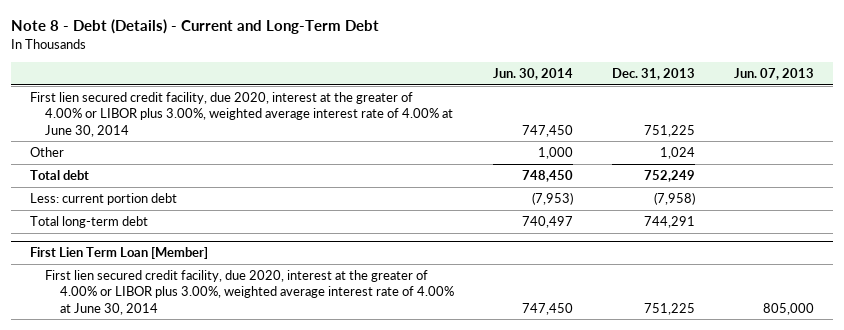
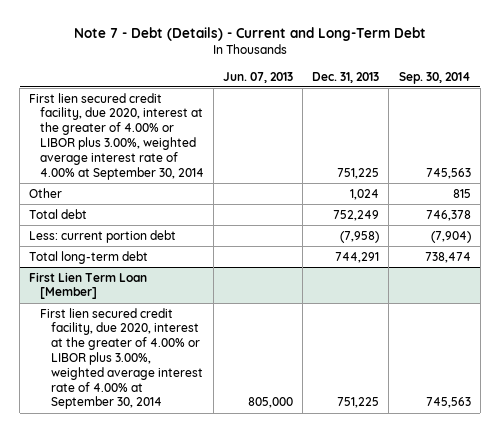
- Note 8 - Debt (Details) - Current and Long-Term Debt
+ Note 7 - Debt (Details) - Current and Long-Term Debt
- | Jun. 30, 2014 | Dec. 31, 2013 | Jun. 07, 2013
+ | Jun. 07, 2013 | Dec. 31, 2013 | Sep. 30, 2014
- First lien secured credit facility, due 2020, interest at the greater of 4.00% or LIBOR plus 3.00%, weighted average interest rate of 4.00% at June 30, 2014 | 747,450 | 751,225 |
+ First lien secured credit facility, due 2020, interest at the greater of 4.00% or LIBOR plus 3.00%, weighted average interest rate of 4.00% at September 30, 2014 | | 751,225 | 745,563
@ First Lien Term Loan [Member]
- First lien secured credit facility, due 2020, interest at the greater of 4.00% or LIBOR plus 3.00%, weighted average interest rate of 4.00% at June 30, 2014 | 747,450 | 751,225 | 805,000
+ First lien secured credit facility, due 2020, interest at the greater of 4.00% or LIBOR plus 3.00%, weighted average interest rate of 4.00% at September 30, 2014 | 805,000 | 751,225 | 745,563

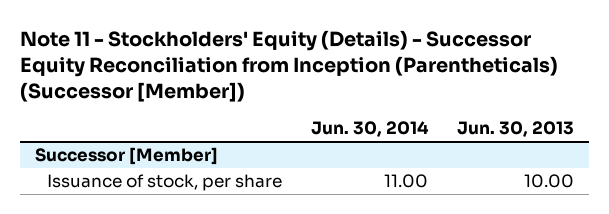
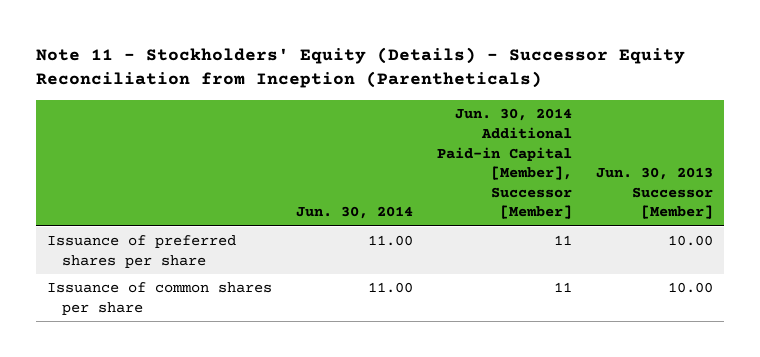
- Note 11 - Stockholders' Equity (Details) - Successor Equity Reconciliation from Inception (Parentheticals) (Successor [Member])
+ Note 11 - Stockholders' Equity (Details) - Successor Equity Reconciliation from Inception (Parentheticals)
- | Jun. 30, 2014 | Jun. 30, 2013
+ | Jun. 30, 2014 | Jun. 30, 2014 Additional Paid-in Capital [Member], Successor [Member] | Jun. 30, 2013 Successor [Member]
- Successor [Member]
- Issuance of stock, per share | 11.00 | 10.00
+ Issuance of preferred shares per share | 11.00 | 11 | 10.00
+ Issuance of common shares per share | 11.00 | 11 | 10.00

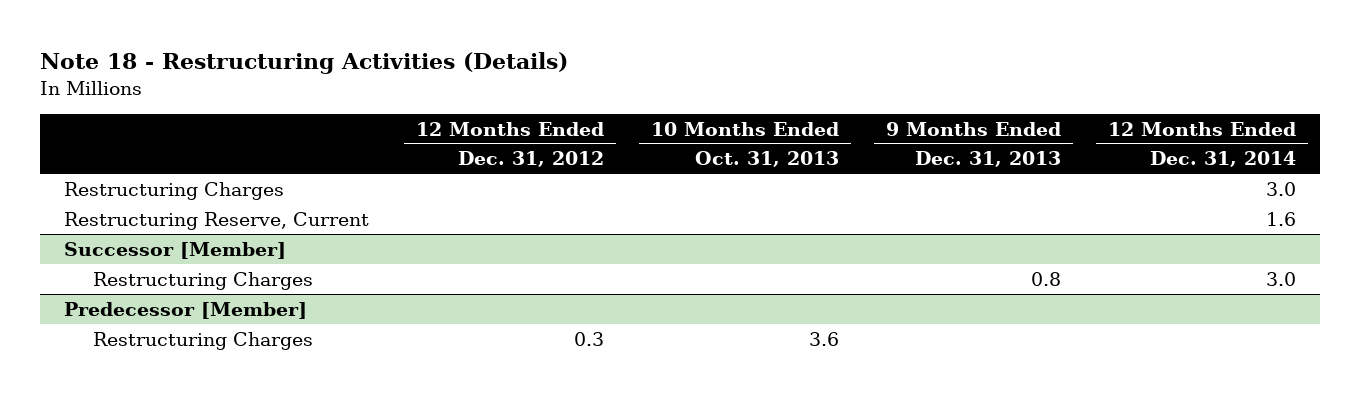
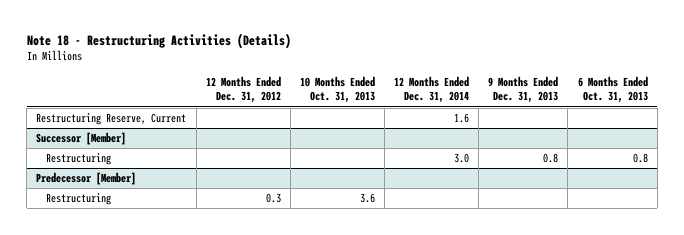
- | 12 Months Ended Dec. 31, 2012 | 10 Months Ended Oct. 31, 2013 | 9 Months Ended Dec. 31, 2013 | 12 Months Ended Dec. 31, 2014
+ | 12 Months Ended Dec. 31, 2012 | 10 Months Ended Oct. 31, 2013 | 12 Months Ended Dec. 31, 2014 | 9 Months Ended Dec. 31, 2013 | 6 Months Ended Oct. 31, 2013
- Restructuring Charges | | | | 3.0
@ Successor [Member]
- Restructuring Charges | | | 0.8 | 3.0
+ Restructuring | | | 3.0 | 0.8 | 0.8
@ Predecessor [Member]
- Restructuring Charges | 0.3 | 3.6 | |
+ Restructuring | 0.3 | 3.6 | | |

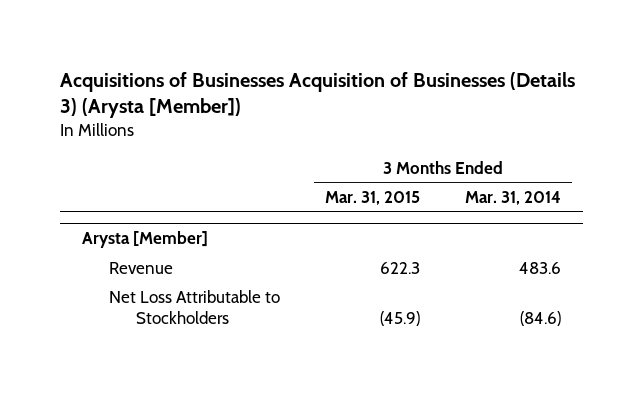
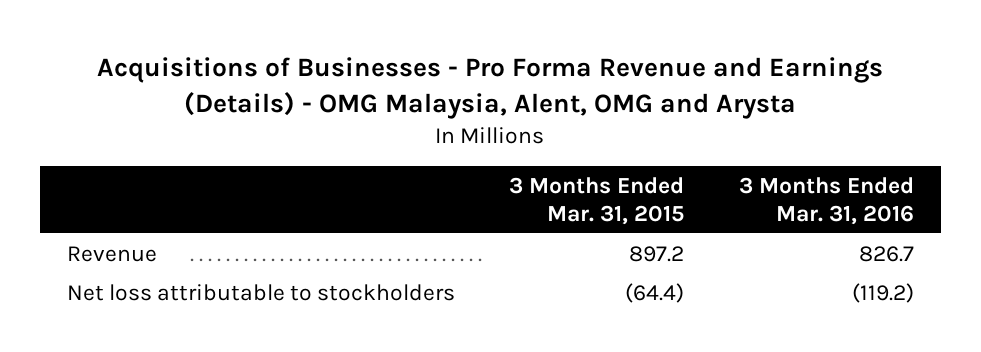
- Acquisitions of Businesses Acquisition of Businesses (Details 3) (Arysta [Member])
+ Acquisitions of Businesses - Pro Forma Revenue and Earnings (Details) - OMG Malaysia, Alent, OMG and Arysta
- | 3 Months Ended Mar. 31, 2015 | 3 Months Ended Mar. 31, 2014
+ | 3 Months Ended Mar. 31, 2015 | 3 Months Ended Mar. 31, 2016
- Arysta [Member]
- Revenue | 622.3 | 483.6
- Net Loss Attributable to Stockholders | (45.9) | (84.6)
+ Revenue | 897.2 | 826.7
+ Net loss attributable to stockholders | (64.4) | (119.2)

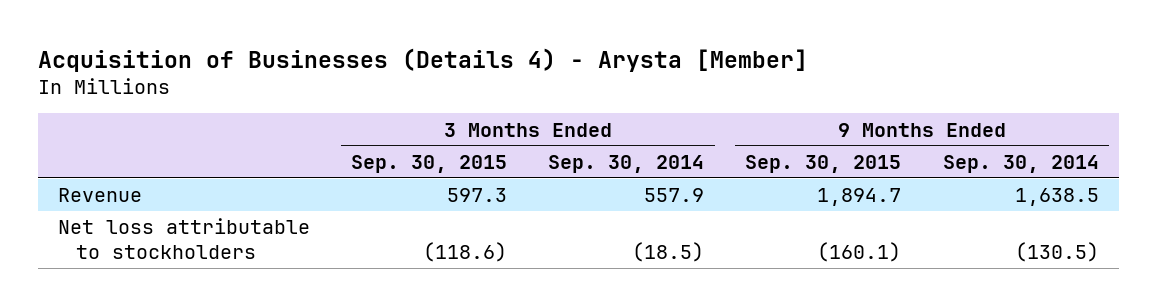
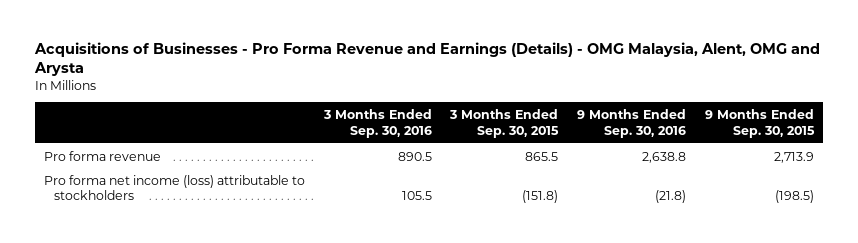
- Acquisition of Businesses (Details 4) - Arysta [Member]
+ Acquisitions of Businesses - Pro Forma Revenue and Earnings (Details) - OMG Malaysia, Alent, OMG and Arysta
- | 3 Months Ended Sep. 30, 2015 | 3 Months Ended Sep. 30, 2014 | 9 Months Ended Sep. 30, 2015 | 9 Months Ended Sep. 30, 2014
+ | 3 Months Ended Sep. 30, 2016 | 3 Months Ended Sep. 30, 2015 | 9 Months Ended Sep. 30, 2016 | 9 Months Ended Sep. 30, 2015
- Revenue | 597.3 | 557.9 | 1,894.7 | 1,638.5
- Net loss attributable to stockholders | (118.6) | (18.5) | (160.1) | (130.5)
+ Pro forma revenue | 890.5 | 865.5 | 2,638.8 | 2,713.9
+ Pro forma net income (loss) attributable to stockholders | 105.5 | (151.8) | (21.8) | (198.5)

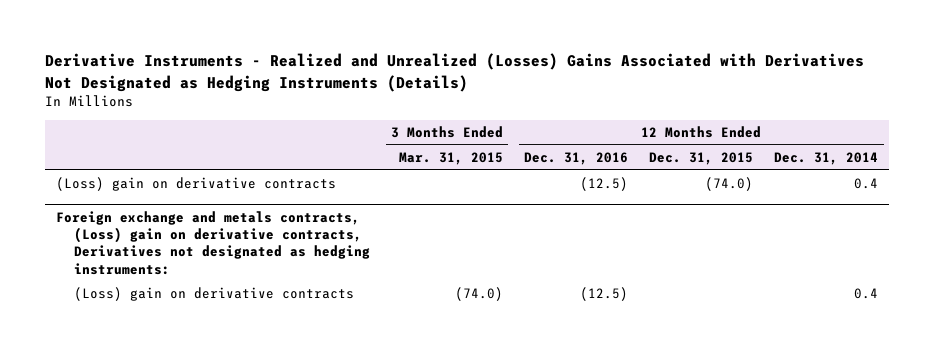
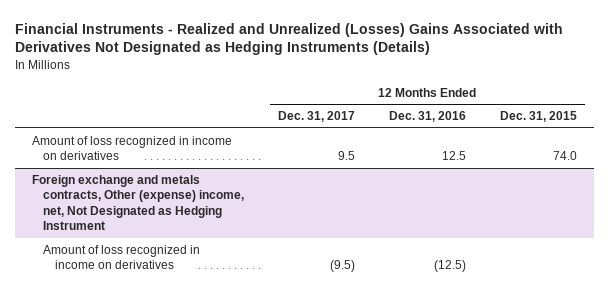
- Derivative Instruments - Realized and Unrealized (Losses) Gains Associated with Derivatives Not Designated as Hedging Instruments (Details)
+ Financial Instruments - Realized and Unrealized (Losses) Gains Associated with Derivatives Not Designated as Hedging Instruments (Details)
- | 3 Months Ended Mar. 31, 2015 | 12 Months Ended Dec. 31, 2016 | 12 Months Ended Dec. 31, 2015 | 12 Months Ended Dec. 31, 2014
+ | 12 Months Ended Dec. 31, 2017 | 12 Months Ended Dec. 31, 2016 | 12 Months Ended Dec. 31, 2015
- (Loss) gain on derivative contracts | | (12.5) | (74.0) | 0.4
- Foreign exchange and metals contracts, (Loss) gain on derivative contracts, Derivatives not designated as hedging instruments:
- (Loss) gain on derivative contracts | (74.0) | (12.5) | | 0.4
+ Amount of loss recognized in income on derivatives | 9.5 | 12.5 | 74.0
+ Foreign exchange and metals contracts, Other (expense) income, net, Not Designated as Hedging Instrument
+ Amount of loss recognized in income on derivatives | (9.5) | (12.5) |

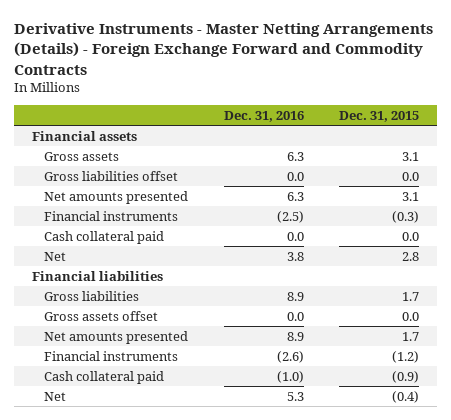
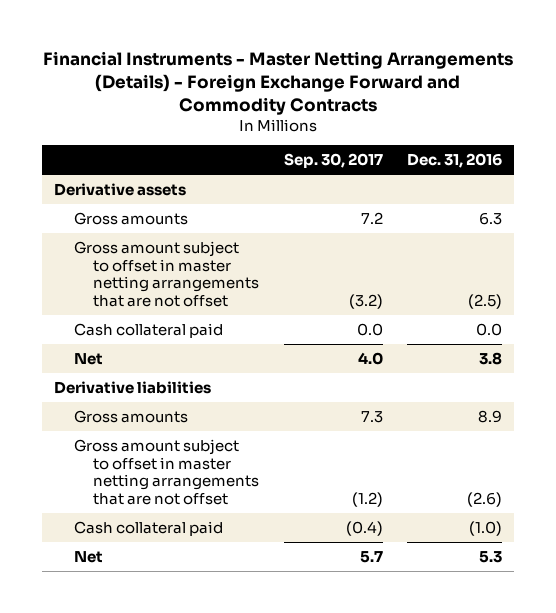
- Derivative Instruments - Master Netting Arrangements (Details) - Foreign Exchange Forward and Commodity Contracts
+ Financial Instruments - Master Netting Arrangements (Details) - Foreign Exchange Forward and Commodity Contracts
- | Dec. 31, 2016 | Dec. 31, 2015
+ | Sep. 30, 2017 | Dec. 31, 2016
- Financial assets
- Gross assets | 6.3 | 3.1
- Gross liabilities offset | 0.0 | 0.0
- Net amounts presented | 6.3 | 3.1
- Financial instruments | (2.5) | (0.3)
+ Derivative assets
+ Gross amounts | 7.2 | 6.3
+ Gross amount subject to offset in master netting arrangements that are not offset | (3.2) | (2.5)
- Financial liabilities
- Gross liabilities | 8.9 | 1.7
- Gross assets offset | 0.0 | 0.0
- Net amounts presented | 8.9 | 1.7
- Financial instruments | (2.6) | (1.2)
+ Derivative liabilities
+ Gross amounts | 7.3 | 8.9
+ Gross amount subject to offset in master netting arrangements that are not offset | (1.2) | (2.6)

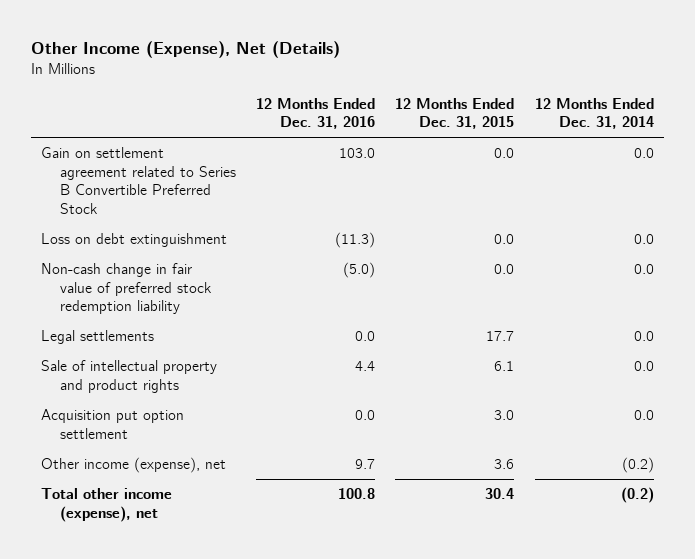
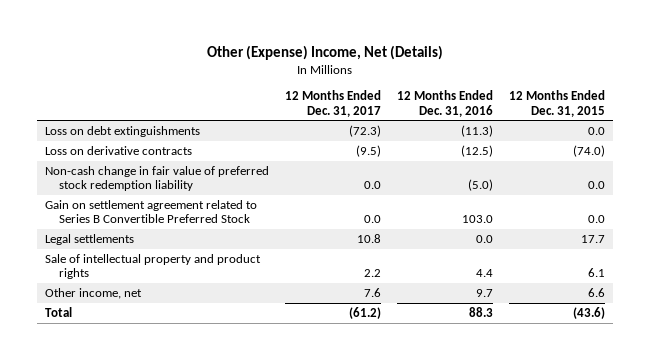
- Other Income (Expense), Net (Details)
+ Other (Expense) Income, Net (Details)
- | 12 Months Ended Dec. 31, 2016 | 12 Months Ended Dec. 31, 2015 | 12 Months Ended Dec. 31, 2014
+ | 12 Months Ended Dec. 31, 2017 | 12 Months Ended Dec. 31, 2016 | 12 Months Ended Dec. 31, 2015
- Loss on debt extinguishment | (11.3) | 0.0 | 0.0
+ Loss on debt extinguishments | (72.3) | (11.3) | 0.0
+ Loss on derivative contracts | (9.5) | (12.5) | (74.0)
moved down: Gain on settlement agreement related to Series B Convertible Preferred Stock | 0.0 | 103.0 | 0.0
- Acquisition put option settlement | 0.0 | 3.0 | 0.0
- Other income (expense), net | 9.7 | 3.6 | (0.2)
- Total other income (expense), net | 100.8 | 30.4 | (0.2)
+ Other income, net | 7.6 | 9.7 | 6.6
+ Total | (61.2) | 88.3 | (43.6)

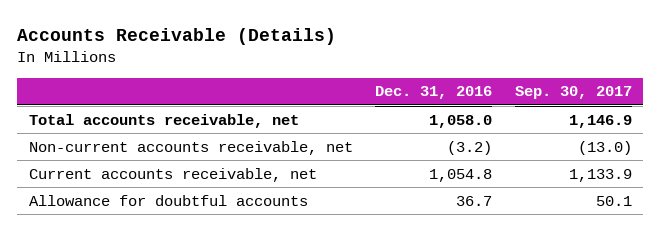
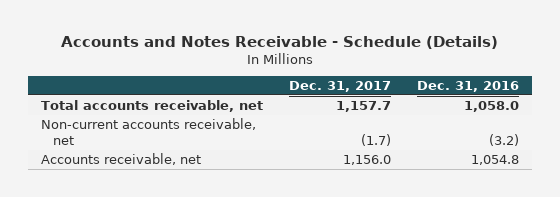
- Accounts Receivable (Details)
+ Accounts and Notes Receivable - Schedule (Details)
- | Dec. 31, 2016 | Sep. 30, 2017
+ | Dec. 31, 2017 | Dec. 31, 2016
- Current accounts receivable, net | 1,054.8 | 1,133.9
- Allowance for doubtful accounts | 36.7 | 50.1
+ Accounts receivable, net | 1,156.0 | 1,054.8

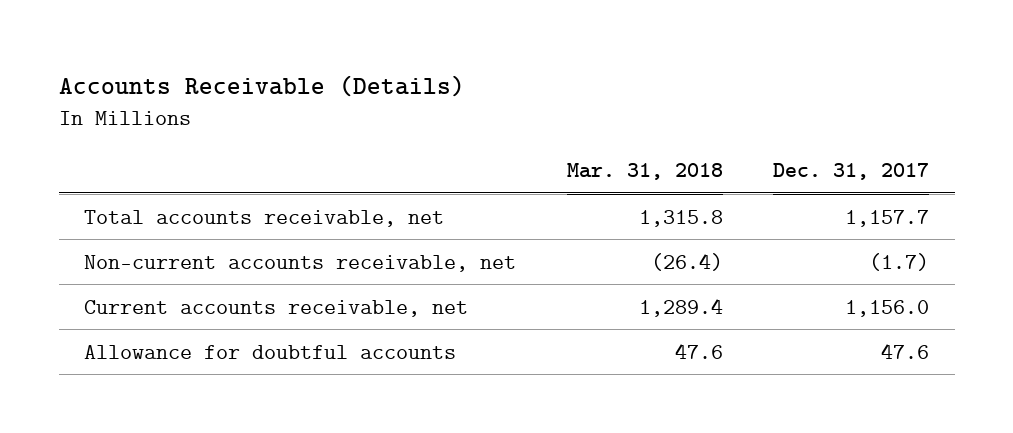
- Accounts and Notes Receivable - Schedule (Details)
+ Accounts Receivable (Details)
- | Dec. 31, 2017 | Dec. 31, 2016
+ | Mar. 31, 2018 | Dec. 31, 2017
- Accounts receivable, net | 1,156.0 | 1,054.8
+ Current accounts receivable, net | 1,289.4 | 1,156.0
+ Allowance for doubtful accounts | 47.6 | 47.6

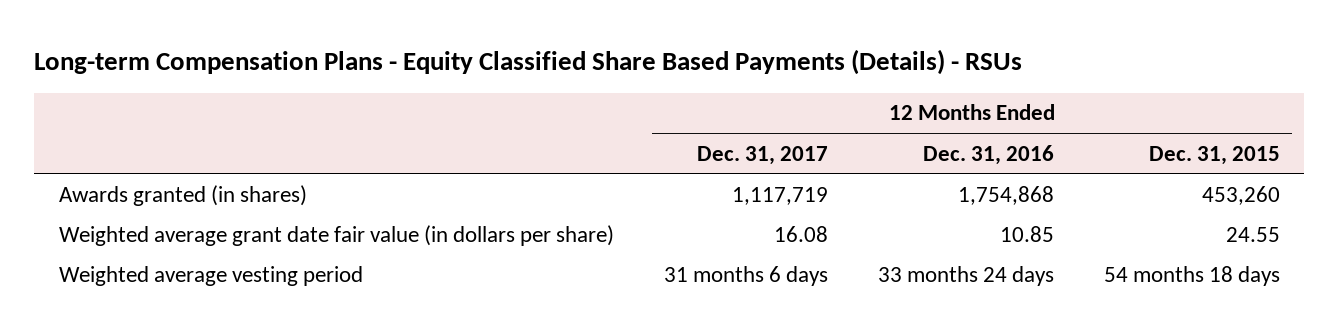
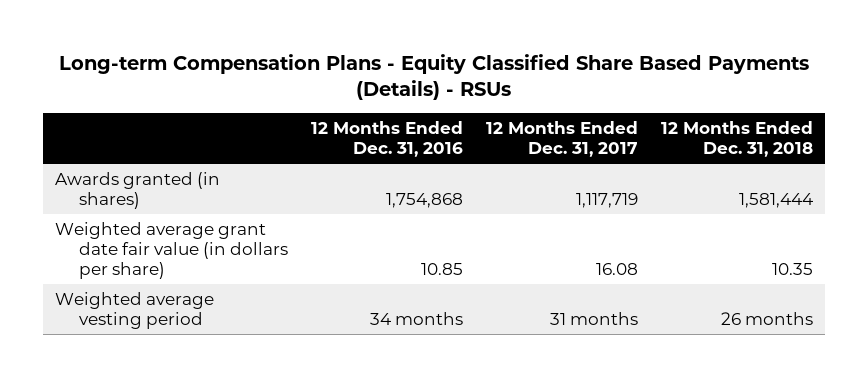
- | 12 Months Ended Dec. 31, 2017 | 12 Months Ended Dec. 31, 2016 | 12 Months Ended Dec. 31, 2015
+ | 12 Months Ended Dec. 31, 2016 | 12 Months Ended Dec. 31, 2017 | 12 Months Ended Dec. 31, 2018
- Weighted average vesting period | 31 months 6 days | 33 months 24 days | 54 months 18 days
+ Weighted average vesting period | 34 months | 31 months | 26 months

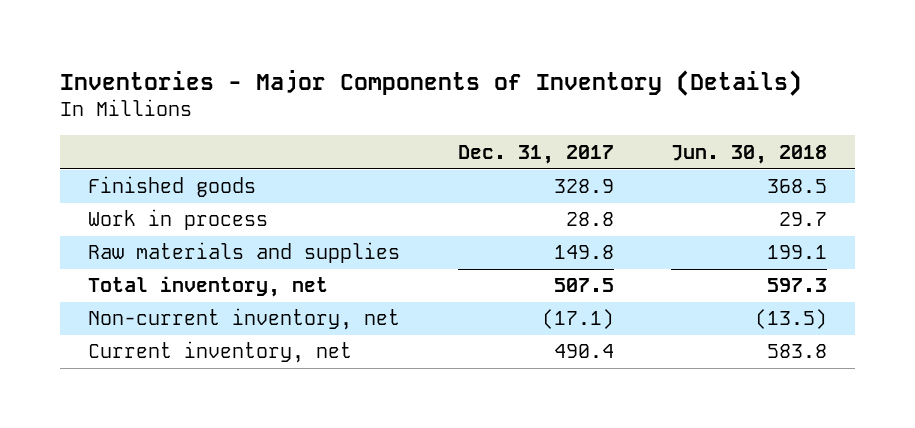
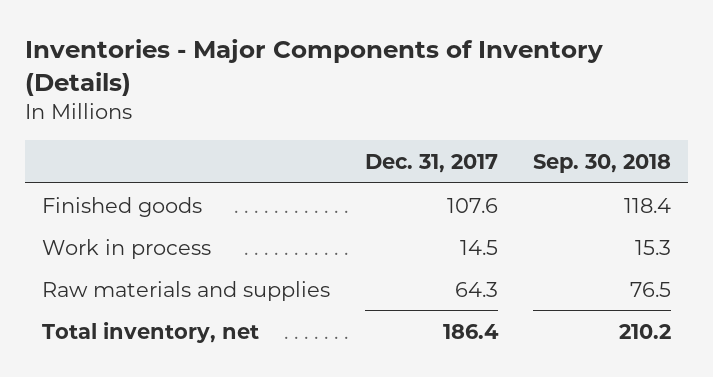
- | Dec. 31, 2017 | Jun. 30, 2018
+ | Dec. 31, 2017 | Sep. 30, 2018
- Finished goods | 328.9 | 368.5
- Work in process | 28.8 | 29.7
- Raw materials and supplies | 149.8 | 199.1
- Total inventory, net | 507.5 | 597.3
- Non-current inventory, net | (17.1) | (13.5)
- Current inventory, net | 490.4 | 583.8
+ Finished goods | 107.6 | 118.4
+ Work in process | 14.5 | 15.3
+ Raw materials and supplies | 64.3 | 76.5
+ Total inventory, net | 186.4 | 210.2

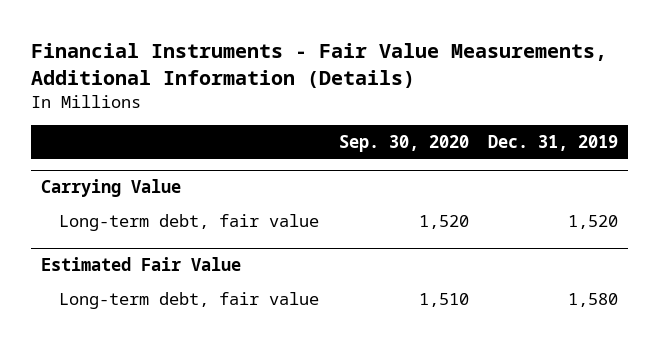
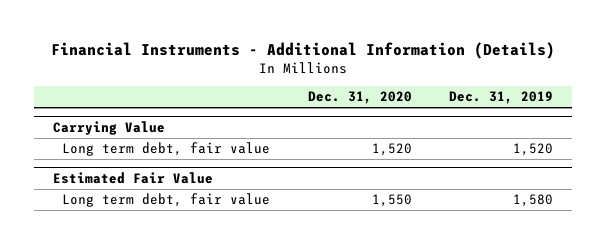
- Financial Instruments - Fair Value Measurements, Additional Information (Details)
+ Financial Instruments - Additional Information (Details)
- | Sep. 30, 2020 | Dec. 31, 2019
+ | Dec. 31, 2020 | Dec. 31, 2019
@ Carrying Value
- Long-term debt, fair value | 1,520 | 1,520
+ Long term debt, fair value | 1,520 | 1,520
@ Estimated Fair Value
- Long-term debt, fair value | 1,510 | 1,580
+ Long term debt, fair value | 1,550 | 1,580

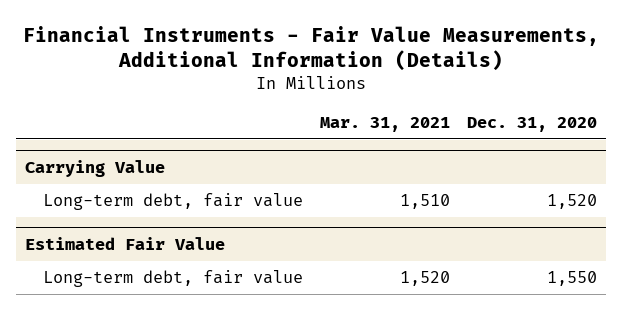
- Financial Instruments - Additional Information (Details)
+ Financial Instruments - Fair Value Measurements, Additional Information (Details)
- | Dec. 31, 2020 | Dec. 31, 2019
+ | Mar. 31, 2021 | Dec. 31, 2020
@ Carrying Value
- Long term debt, fair value | 1,520 | 1,520
+ Long-term debt, fair value | 1,510 | 1,520
@ Estimated Fair Value
- Long term debt, fair value | 1,550 | 1,580
+ Long-term debt, fair value | 1,520 | 1,550

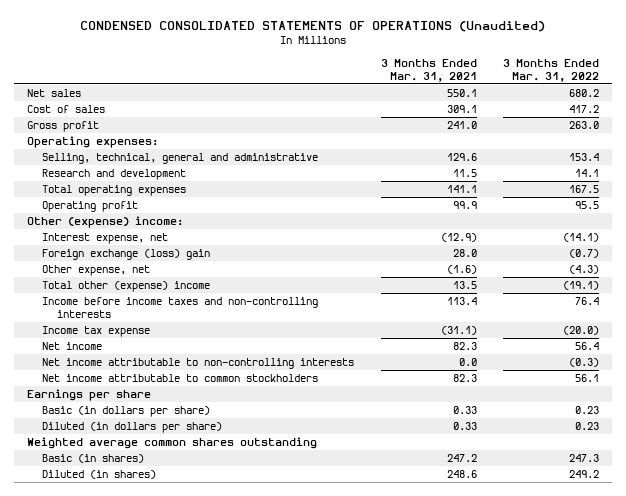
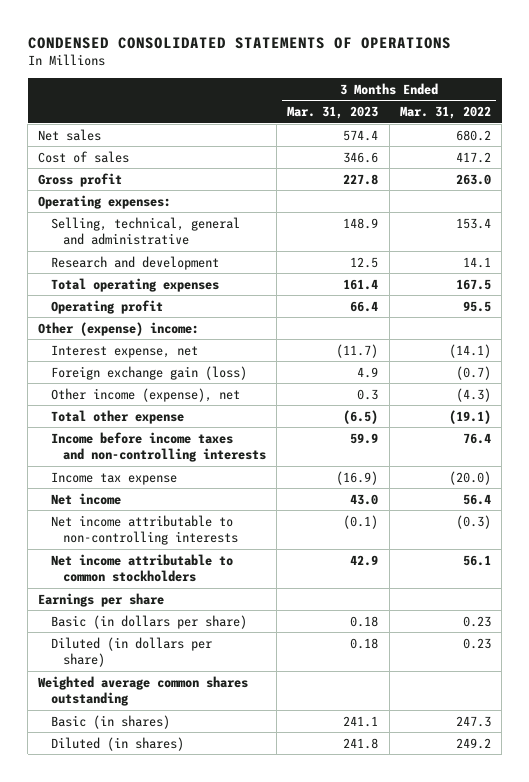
- CONDENSED CONSOLIDATED STATEMENTS OF OPERATIONS (Unaudited)
+ CONDENSED CONSOLIDATED STATEMENTS OF OPERATIONS
- | 3 Months Ended Mar. 31, 2021 | 3 Months Ended Mar. 31, 2022
+ | 3 Months Ended Mar. 31, 2023 | 3 Months Ended Mar. 31, 2022
- Foreign exchange (loss) gain | 28.0 | (0.7)
- Other expense, net | (1.6) | (4.3)
- Total other (expense) income | 13.5 | (19.1)
+ Foreign exchange gain (loss) | 4.9 | (0.7)
+ Other income (expense), net | 0.3 | (4.3)
+ Total other expense | (6.5) | (19.1)

